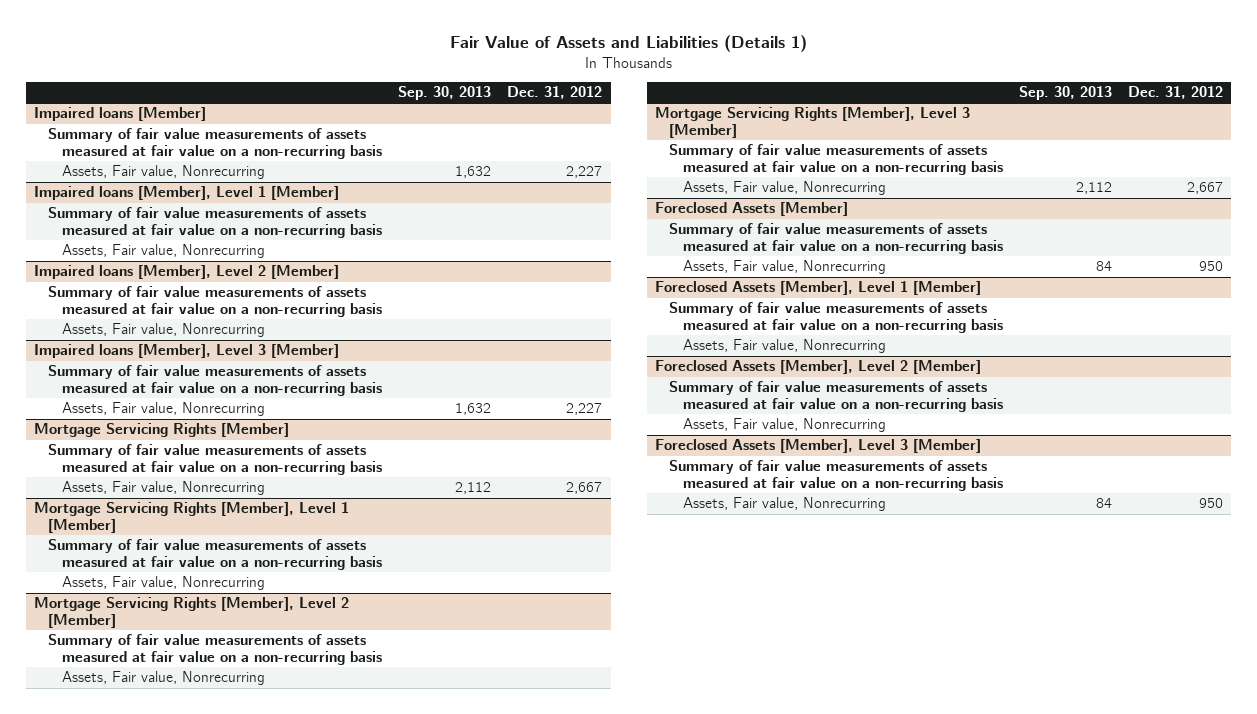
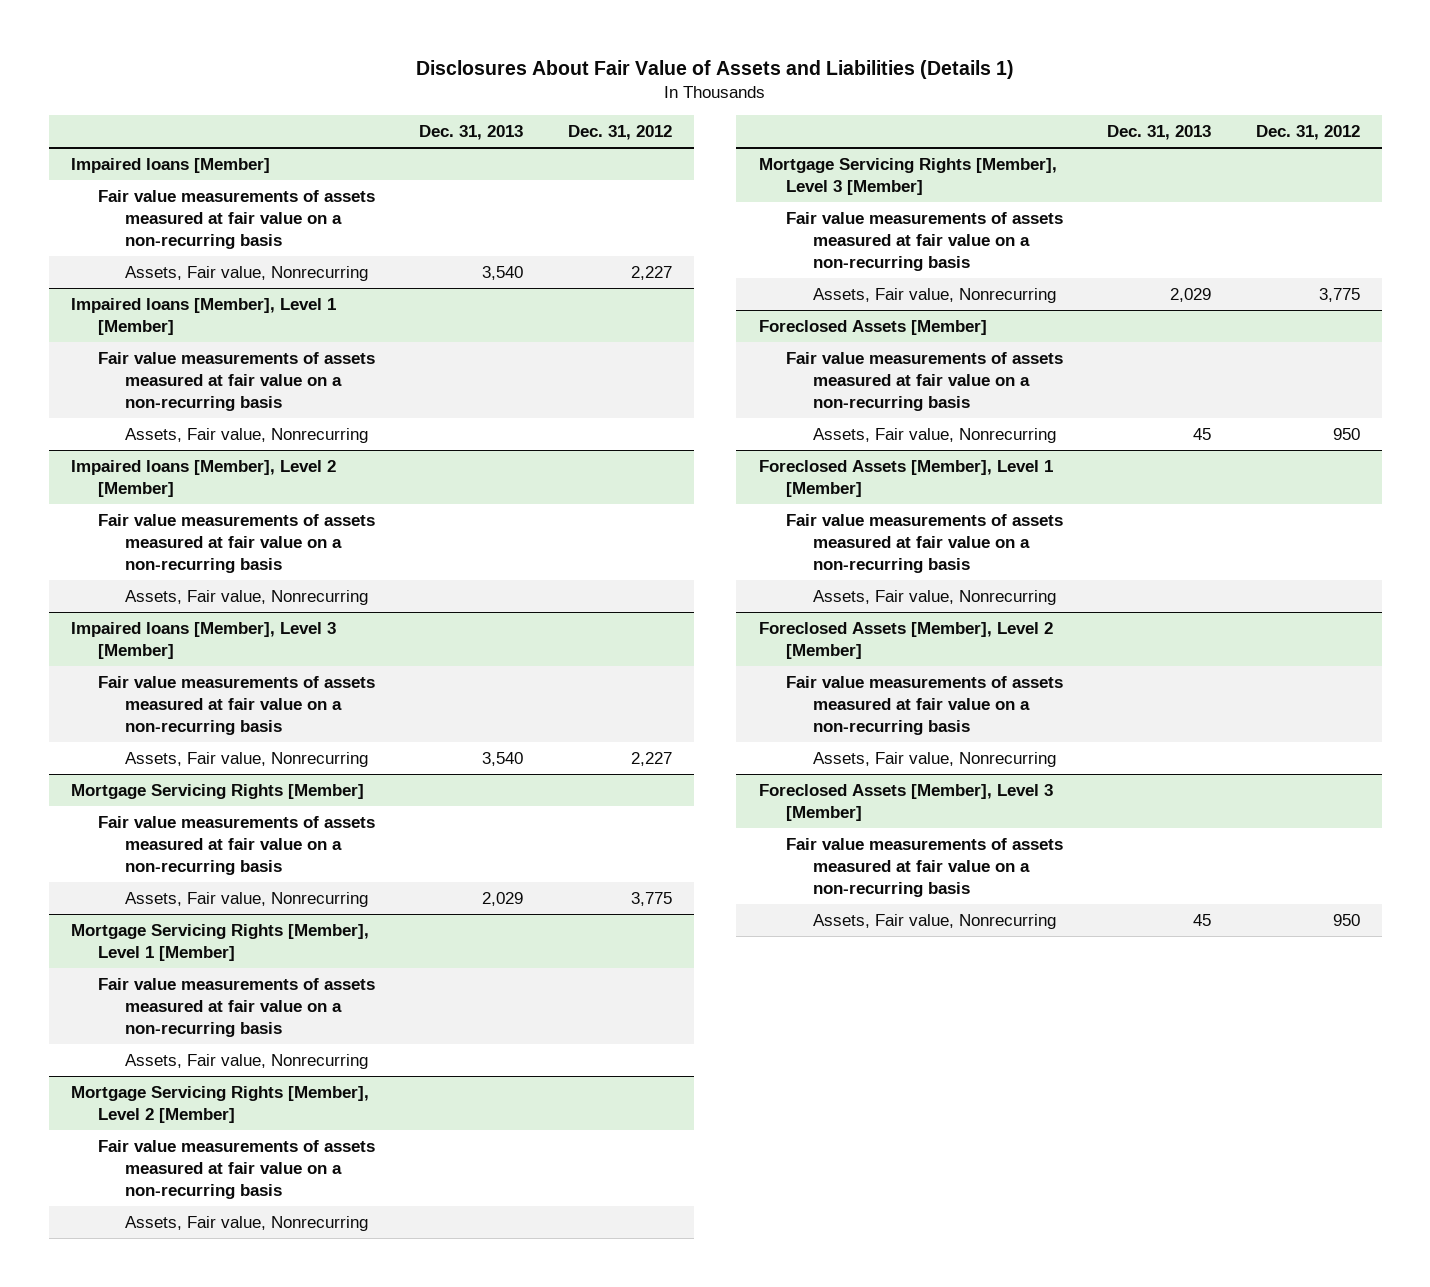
- Fair Value of Assets and Liabilities (Details 1)
+ Disclosures About Fair Value of Assets and Liabilities (Details 1)
- | Sep. 30, 2013 | Dec. 31, 2012
+ | Dec. 31, 2013 | Dec. 31, 2012
@ Impaired loans [Member]
- Summary of fair value measurements of assets measured at fair value on a non-recurring basis
+ Fair value measurements of assets measured at fair value on a non-recurring basis
@ Impaired loans [Member], Level 1 [Member]
- Summary of fair value measurements of assets measured at fair value on a non-recurring basis
+ Fair value measurements of assets measured at fair value on a non-recurring basis
@ Impaired loans [Member], Level 2 [Member]
- Summary of fair value measurements of assets measured at fair value on a non-recurring basis
+ Fair value measurements of assets measured at fair value on a non-recurring basis
@ Impaired loans [Member], Level 3 [Member]
- Summary of fair value measurements of assets measured at fair value on a non-recurring basis
+ Fair value measurements of assets measured at fair value on a non-recurring basis
@ Mortgage Servicing Rights [Member]
- Summary of fair value measurements of assets measured at fair value on a non-recurring basis
- Assets, Fair value, Nonrecurring | 2,112 | 2,667
+ Fair value measurements of assets measured at fair value on a non-recurring basis
+ Assets, Fair value, Nonrecurring | 2,029 | 3,775
@ Mortgage Servicing Rights [Member], Level 1 [Member]
- Summary of fair value measurements of assets measured at fair value on a non-recurring basis
+ Fair value measurements of assets measured at fair value on a non-recurring basis
@ Mortgage Servicing Rights [Member], Level 2 [Member]
- Summary of fair value measurements of assets measured at fair value on a non-recurring basis
+ Fair value measurements of assets measured at fair value on a non-recurring basis
@ Mortgage Servicing Rights [Member], Level 3 [Member]
- Summary of fair value measurements of assets measured at fair value on a non-recurring basis
- Assets, Fair value, Nonrecurring | 2,112 | 2,667
+ Fair value measurements of assets measured at fair value on a non-recurring basis
+ Assets, Fair value, Nonrecurring | 2,029 | 3,775
@ Foreclosed Assets [Member]
- Summary of fair value measurements of assets measured at fair value on a non-recurring basis
+ Fair value measurements of assets measured at fair value on a non-recurring basis
@ Foreclosed Assets [Member], Level 1 [Member]
- Summary of fair value measurements of assets measured at fair value on a non-recurring basis
+ Fair value measurements of assets measured at fair value on a non-recurring basis
@ Foreclosed Assets [Member], Level 2 [Member]
- Summary of fair value measurements of assets measured at fair value on a non-recurring basis
+ Fair value measurements of assets measured at fair value on a non-recurring basis
@ Foreclosed Assets [Member], Level 3 [Member]
- Summary of fair value measurements of assets measured at fair value on a non-recurring basis
+ Fair value measurements of assets measured at fair value on a non-recurring basis

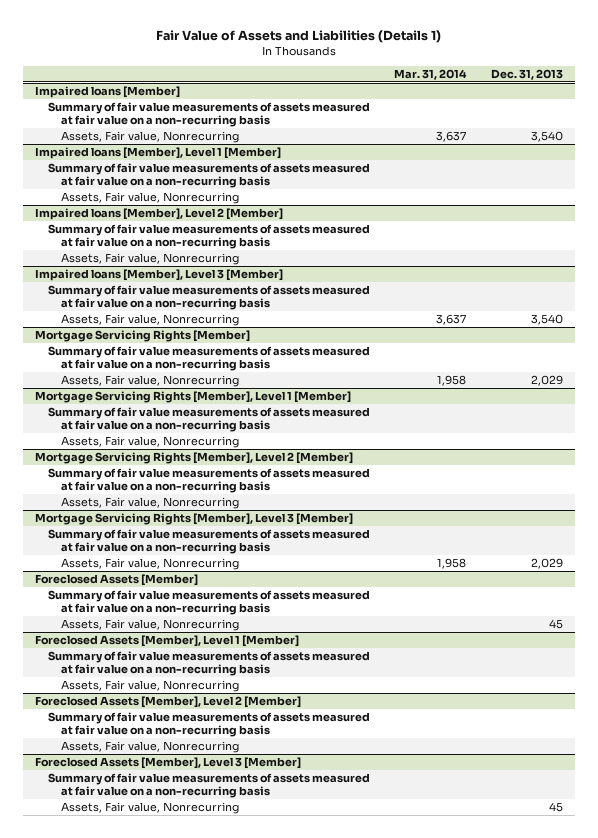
- Disclosures About Fair Value of Assets and Liabilities (Details 1)
+ Fair Value of Assets and Liabilities (Details 1)
- | Dec. 31, 2013 | Dec. 31, 2012
+ | Mar. 31, 2014 | Dec. 31, 2013
@ Impaired loans [Member]
- Fair value measurements of assets measured at fair value on a non-recurring basis
+ Summary of fair value measurements of assets measured at fair value on a non-recurring basis
@ Impaired loans [Member], Level 1 [Member]
- Fair value measurements of assets measured at fair value on a non-recurring basis
+ Summary of fair value measurements of assets measured at fair value on a non-recurring basis
@ Impaired loans [Member], Level 2 [Member]
- Fair value measurements of assets measured at fair value on a non-recurring basis
+ Summary of fair value measurements of assets measured at fair value on a non-recurring basis
@ Impaired loans [Member], Level 3 [Member]
- Fair value measurements of assets measured at fair value on a non-recurring basis
+ Summary of fair value measurements of assets measured at fair value on a non-recurring basis
@ Mortgage Servicing Rights [Member]
- Fair value measurements of assets measured at fair value on a non-recurring basis
+ Summary of fair value measurements of assets measured at fair value on a non-recurring basis
@ Mortgage Servicing Rights [Member], Level 1 [Member]
- Fair value measurements of assets measured at fair value on a non-recurring basis
+ Summary of fair value measurements of assets measured at fair value on a non-recurring basis
@ Mortgage Servicing Rights [Member], Level 2 [Member]
- Fair value measurements of assets measured at fair value on a non-recurring basis
+ Summary of fair value measurements of assets measured at fair value on a non-recurring basis
@ Mortgage Servicing Rights [Member], Level 3 [Member]
- Fair value measurements of assets measured at fair value on a non-recurring basis
+ Summary of fair value measurements of assets measured at fair value on a non-recurring basis
@ Foreclosed Assets [Member]
- Fair value measurements of assets measured at fair value on a non-recurring basis
+ Summary of fair value measurements of assets measured at fair value on a non-recurring basis
@ Foreclosed Assets [Member], Level 1 [Member]
- Fair value measurements of assets measured at fair value on a non-recurring basis
+ Summary of fair value measurements of assets measured at fair value on a non-recurring basis
@ Foreclosed Assets [Member], Level 2 [Member]
- Fair value measurements of assets measured at fair value on a non-recurring basis
+ Summary of fair value measurements of assets measured at fair value on a non-recurring basis
@ Foreclosed Assets [Member], Level 3 [Member]
- Fair value measurements of assets measured at fair value on a non-recurring basis
+ Summary of fair value measurements of assets measured at fair value on a non-recurring basis

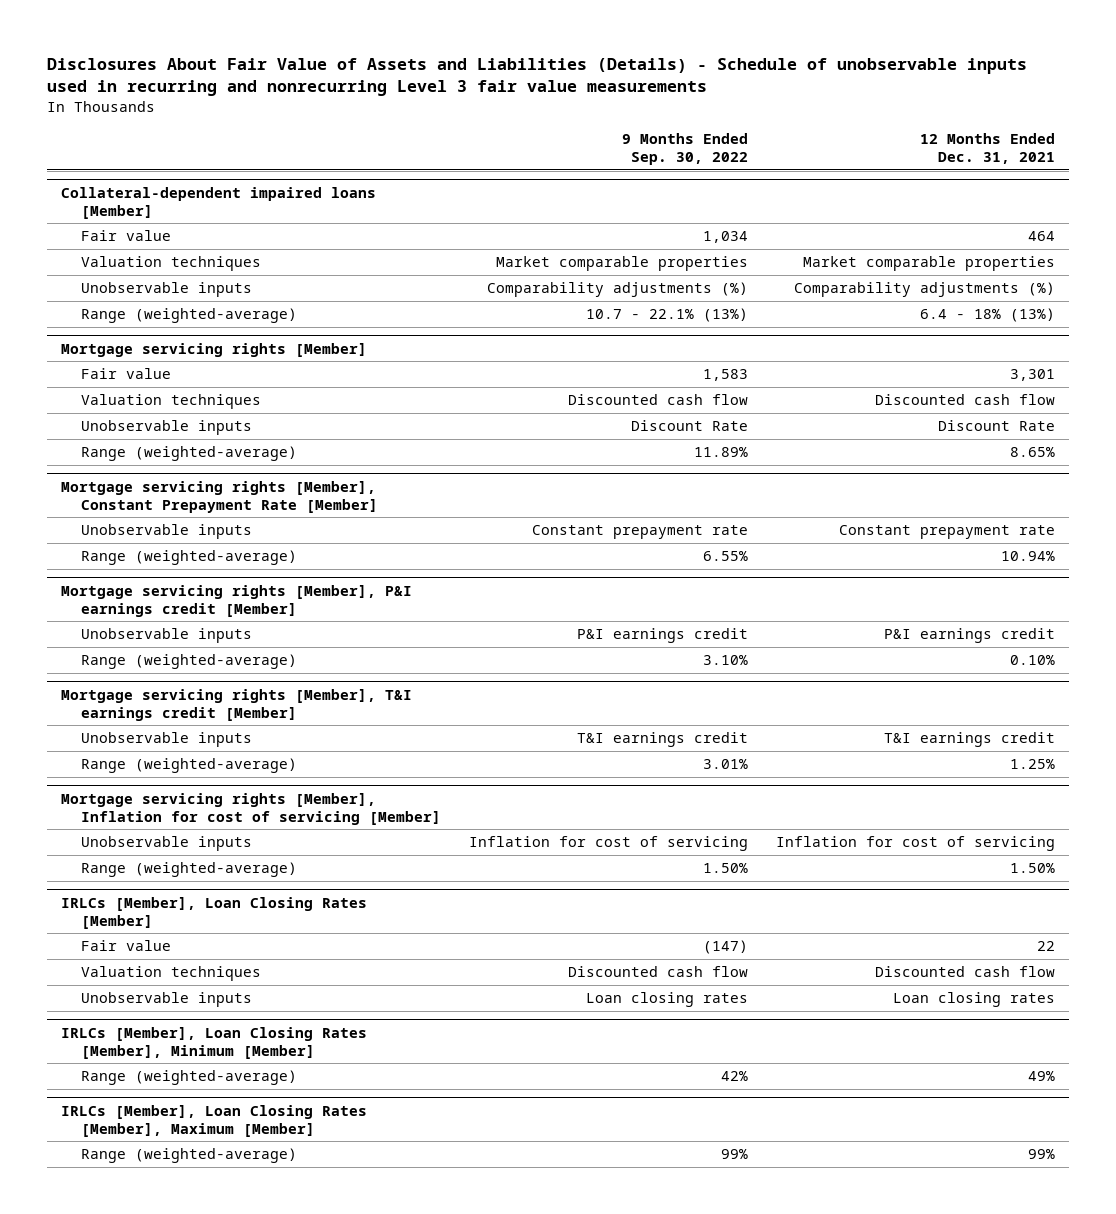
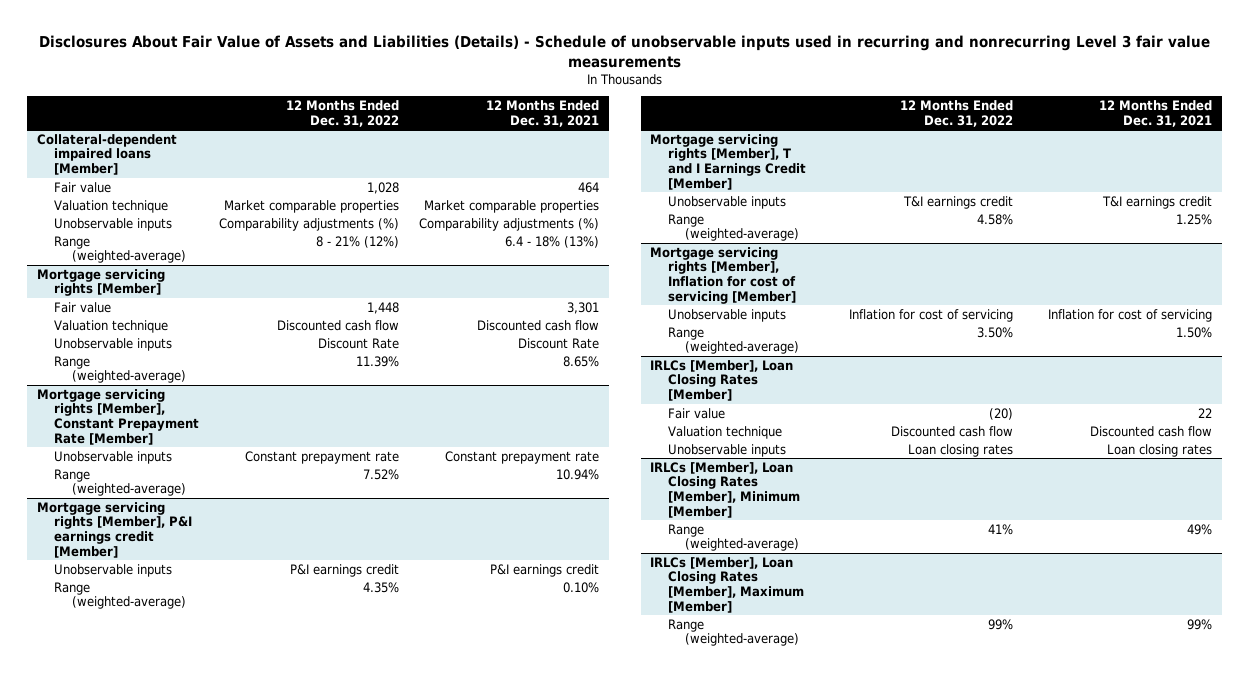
- | 9 Months Ended Sep. 30, 2022 | 12 Months Ended Dec. 31, 2021
+ | 12 Months Ended Dec. 31, 2022 | 12 Months Ended Dec. 31, 2021
@ Collateral-dependent impaired loans [Member]
- Valuation techniques | Market comparable properties | Market comparable properties
+ Valuation technique | Market comparable properties | Market comparable properties
@ Mortgage servicing rights [Member]
- Valuation techniques | Discounted cash flow | Discounted cash flow
+ Valuation technique | Discounted cash flow | Discounted cash flow
- Mortgage servicing rights [Member], T&I earnings credit [Member]
+ Mortgage servicing rights [Member], T and I Earnings Credit [Member]
@ IRLCs [Member], Loan Closing Rates [Member]
- Valuation techniques | Discounted cash flow | Discounted cash flow
+ Valuation technique | Discounted cash flow | Discounted cash flow

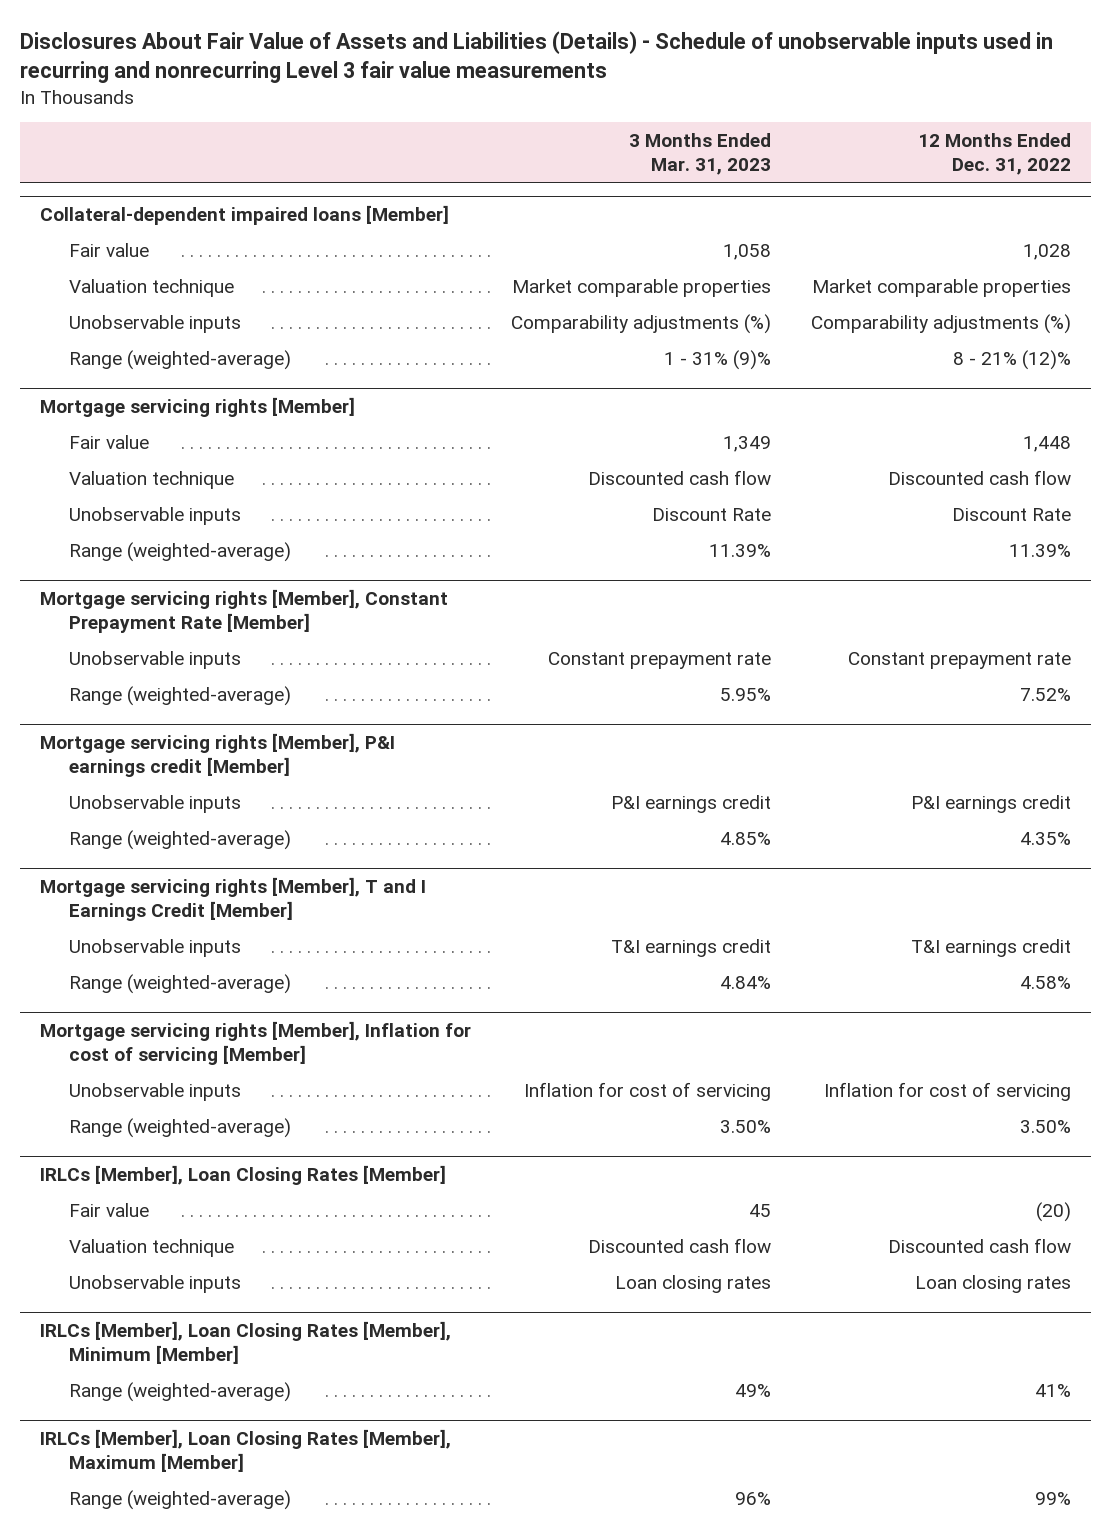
- | 12 Months Ended Dec. 31, 2022 | 12 Months Ended Dec. 31, 2021
+ | 3 Months Ended Mar. 31, 2023 | 12 Months Ended Dec. 31, 2022
@ Collateral-dependent impaired loans [Member]
- Range (weighted-average) | 8 - 21% (12%) | 6.4 - 18% (13%)
+ Range (weighted-average) | 1 - 31% (9)% | 8 - 21% (12)%

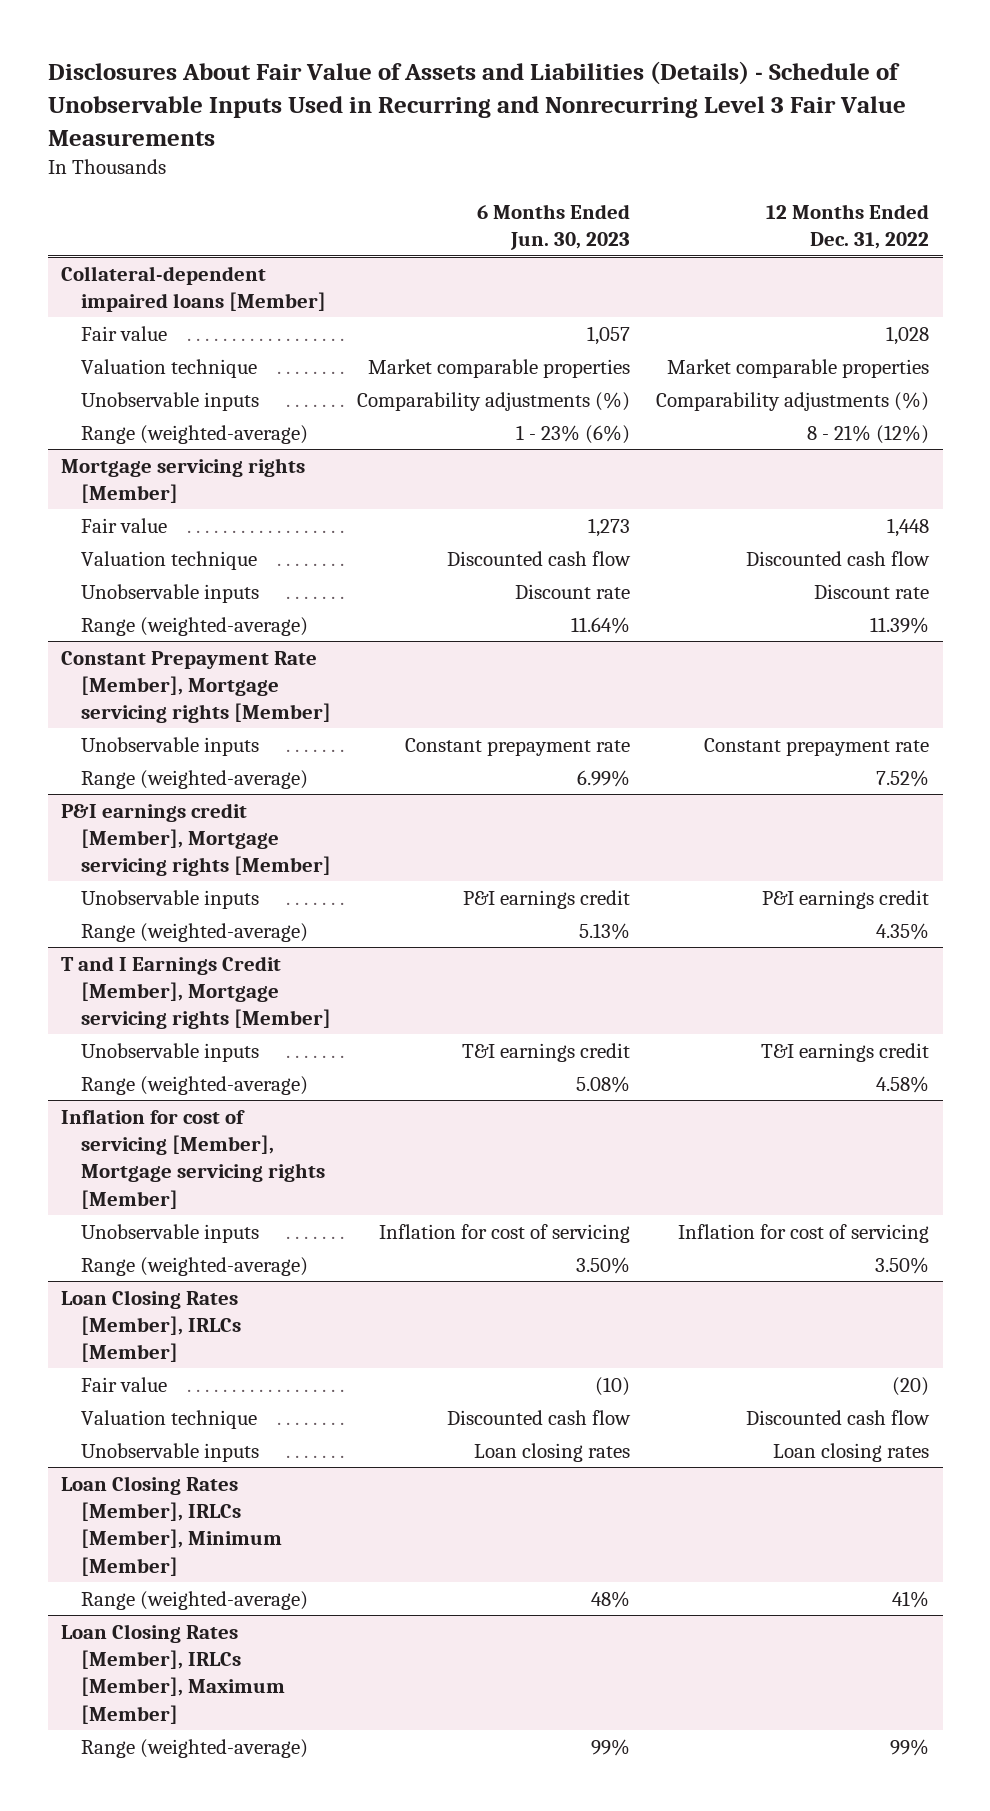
- Disclosures About Fair Value of Assets and Liabilities (Details) - Schedule of unobservable inputs used in recurring and nonrecurring Level 3 fair value measurements
+ Disclosures About Fair Value of Assets and Liabilities (Details) - Schedule of Unobservable Inputs Used in Recurring and Nonrecurring Level 3 Fair Value Measurements
- | 3 Months Ended Mar. 31, 2023 | 12 Months Ended Dec. 31, 2022
+ | 6 Months Ended Jun. 30, 2023 | 12 Months Ended Dec. 31, 2022
@ Collateral-dependent impaired loans [Member]
- Range (weighted-average) | 1 - 31% (9)% | 8 - 21% (12)%
+ Range (weighted-average) | 1 - 23% (6%) | 8 - 21% (12%)
@ Mortgage servicing rights [Member]
- Unobservable inputs | Discount Rate | Discount Rate
+ Unobservable inputs | Discount rate | Discount rate
- Mortgage servicing rights [Member], Constant Prepayment Rate [Member]
+ Constant Prepayment Rate [Member], Mortgage servicing rights [Member]
- Mortgage servicing rights [Member], P&I earnings credit [Member]
+ P&I earnings credit [Member], Mortgage servicing rights [Member]
- Mortgage servicing rights [Member], T and I Earnings Credit [Member]
+ T and I Earnings Credit [Member], Mortgage servicing rights [Member]
- Mortgage servicing rights [Member], Inflation for cost of servicing [Member]
+ Inflation for cost of servicing [Member], Mortgage servicing rights [Member]
- IRLCs [Member], Loan Closing Rates [Member]
+ Loan Closing Rates [Member], IRLCs [Member]
- IRLCs [Member], Loan Closing Rates [Member], Minimum [Member]
+ Loan Closing Rates [Member], IRLCs [Member], Minimum [Member]
- IRLCs [Member], Loan Closing Rates [Member], Maximum [Member]
+ Loan Closing Rates [Member], IRLCs [Member], Maximum [Member]

